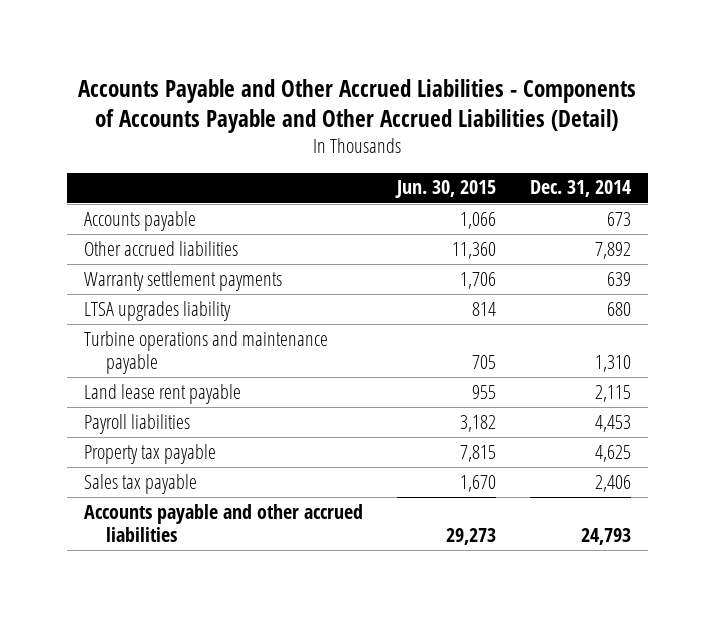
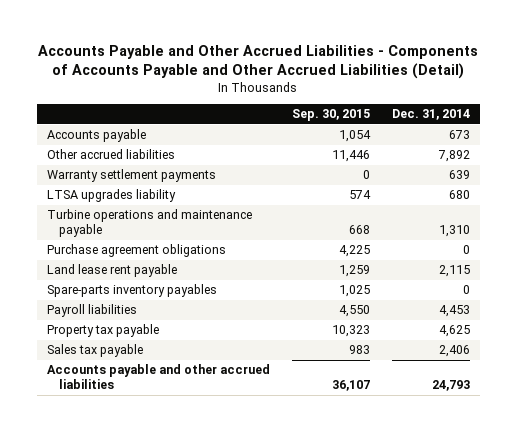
- | Jun. 30, 2015 | Dec. 31, 2014
+ | Sep. 30, 2015 | Dec. 31, 2014
+ Purchase agreement obligations | 4,225 | 0
+ Spare-parts inventory payables | 1,025 | 0

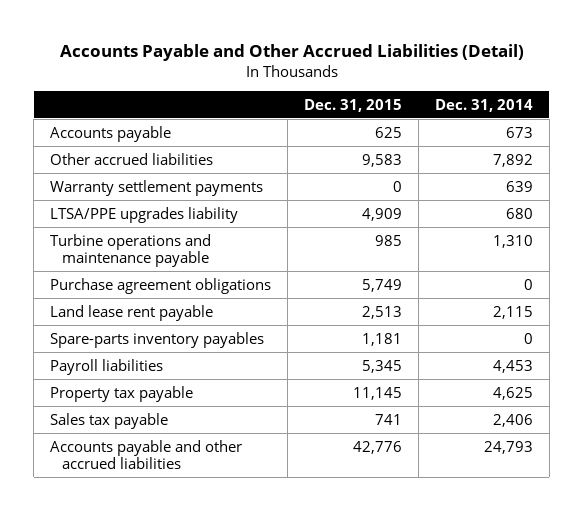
- Accounts Payable and Other Accrued Liabilities - Components of Accounts Payable and Other Accrued Liabilities (Detail)
+ Accounts Payable and Other Accrued Liabilities (Detail)
- | Sep. 30, 2015 | Dec. 31, 2014
+ | Dec. 31, 2015 | Dec. 31, 2014
- LTSA upgrades liability | 574 | 680
+ LTSA/PPE upgrades liability | 4,909 | 680

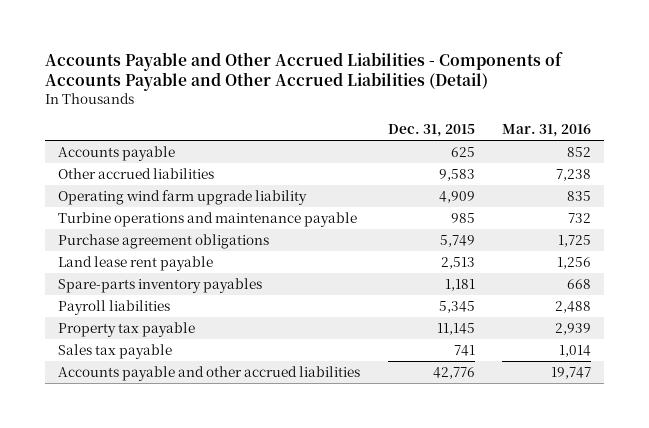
- Accounts Payable and Other Accrued Liabilities (Detail)
+ Accounts Payable and Other Accrued Liabilities - Components of Accounts Payable and Other Accrued Liabilities (Detail)
- | Dec. 31, 2015 | Dec. 31, 2014
+ | Dec. 31, 2015 | Mar. 31, 2016
- Warranty settlement payments | 0 | 639
- LTSA/PPE upgrades liability | 4,909 | 680
+ Operating wind farm upgrade liability | 4,909 | 835

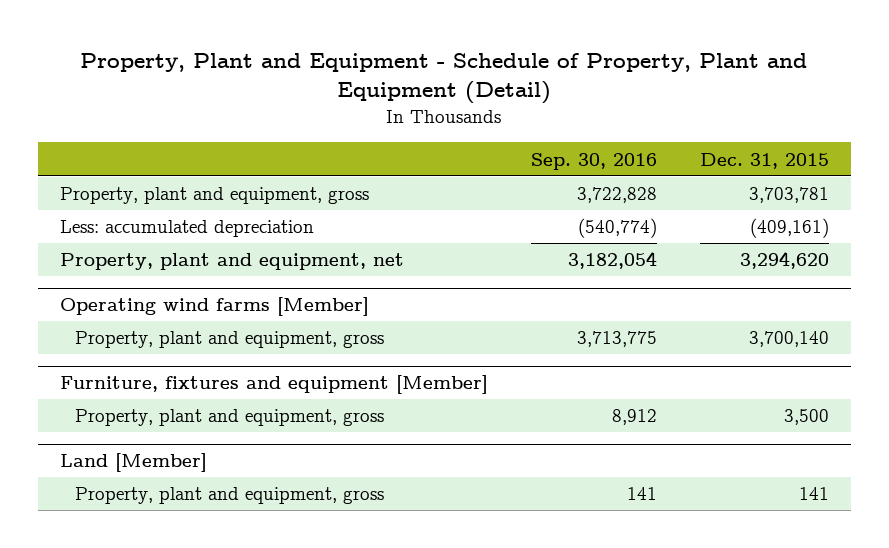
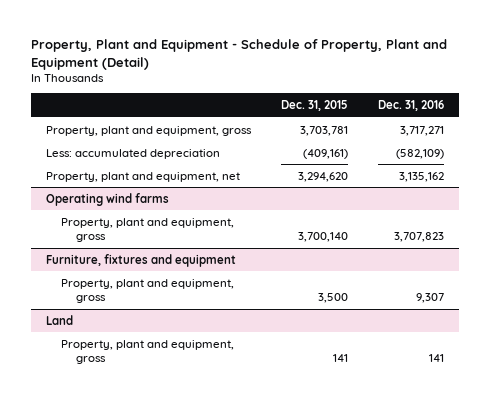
- | Sep. 30, 2016 | Dec. 31, 2015
+ | Dec. 31, 2015 | Dec. 31, 2016
- Operating wind farms [Member]
+ Operating wind farms
- Furniture, fixtures and equipment [Member]
+ Furniture, fixtures and equipment
- Land [Member]
+ Land

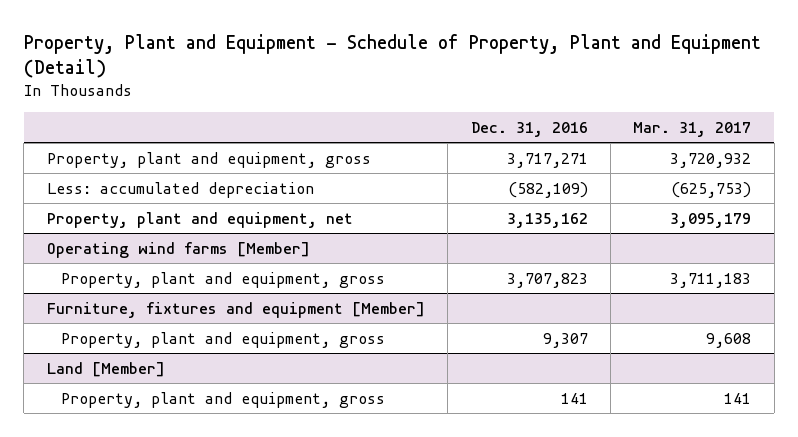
- | Dec. 31, 2015 | Dec. 31, 2016
+ | Dec. 31, 2016 | Mar. 31, 2017
- Operating wind farms
+ Operating wind farms [Member]
- Furniture, fixtures and equipment
+ Furniture, fixtures and equipment [Member]
- Land
+ Land [Member]

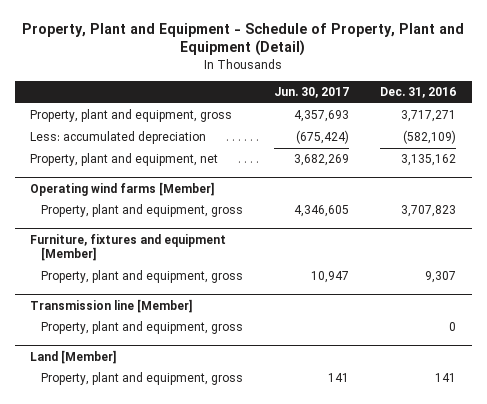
- | Dec. 31, 2016 | Mar. 31, 2017
+ | Jun. 30, 2017 | Dec. 31, 2016
+ Transmission line [Member]
+ Property, plant and equipment, gross | | 0

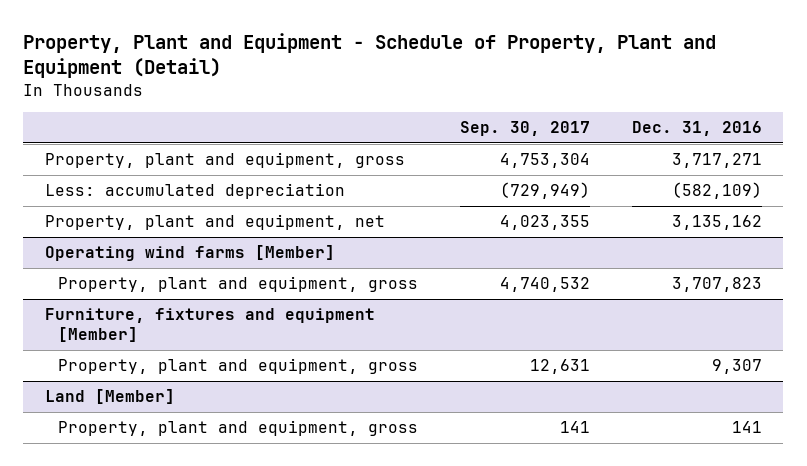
- | Jun. 30, 2017 | Dec. 31, 2016
+ | Sep. 30, 2017 | Dec. 31, 2016
- Transmission line [Member]
- Property, plant and equipment, gross | | 0

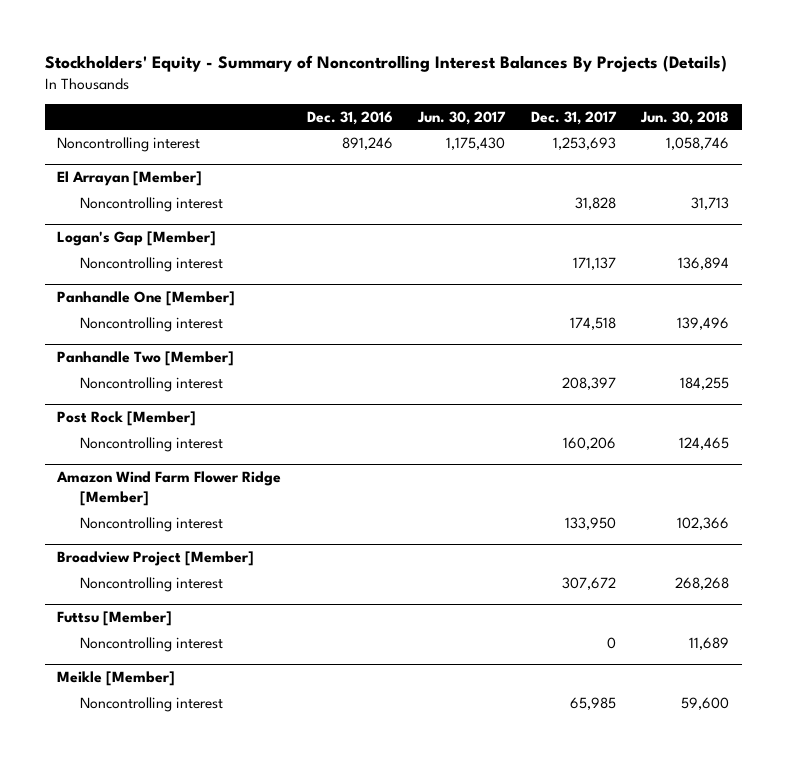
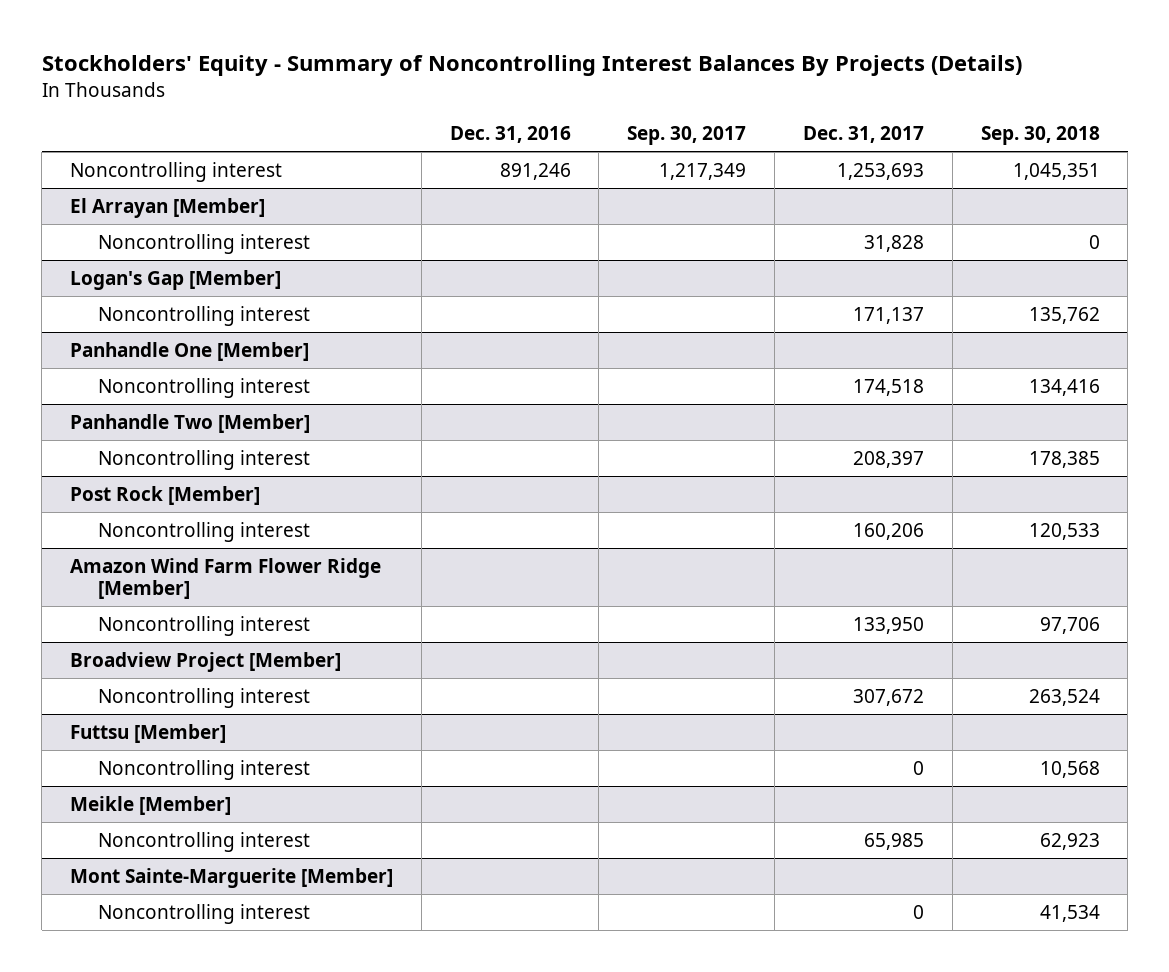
- | Dec. 31, 2016 | Jun. 30, 2017 | Dec. 31, 2017 | Jun. 30, 2018
+ | Dec. 31, 2016 | Sep. 30, 2017 | Dec. 31, 2017 | Sep. 30, 2018
+ Mont Sainte-Marguerite [Member]
+ Noncontrolling interest | | | 0 | 41,534

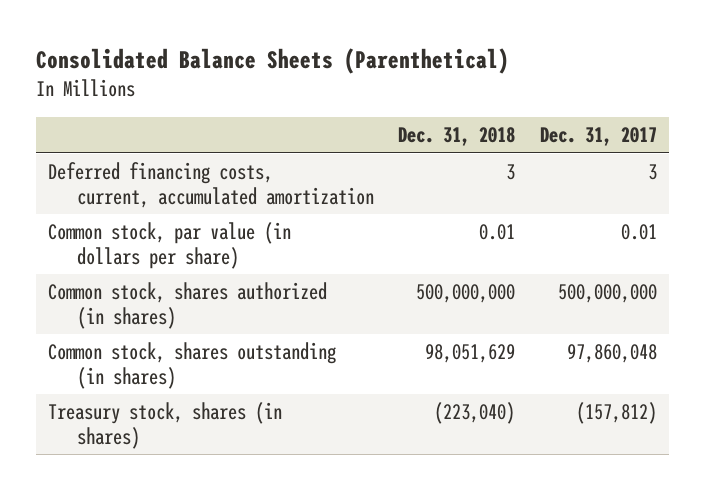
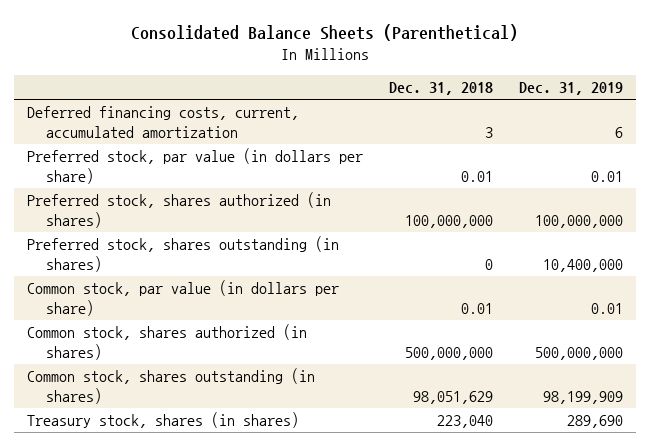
- | Dec. 31, 2018 | Dec. 31, 2017
+ | Dec. 31, 2018 | Dec. 31, 2019
+ Preferred stock, par value (in dollars per share) | 0.01 | 0.01
+ Preferred stock, shares authorized (in shares) | 100,000,000 | 100,000,000
+ Preferred stock, shares outstanding (in shares) | 0 | 10,400,000
- Treasury stock, shares (in shares) | (223,040) | (157,812)
+ Treasury stock, shares (in shares) | 223,040 | 289,690

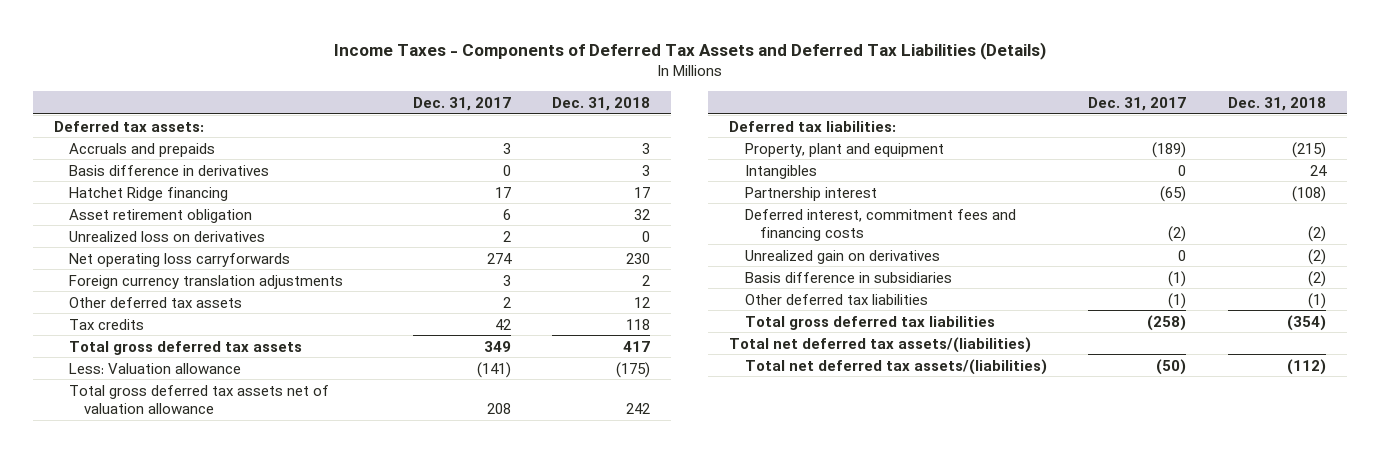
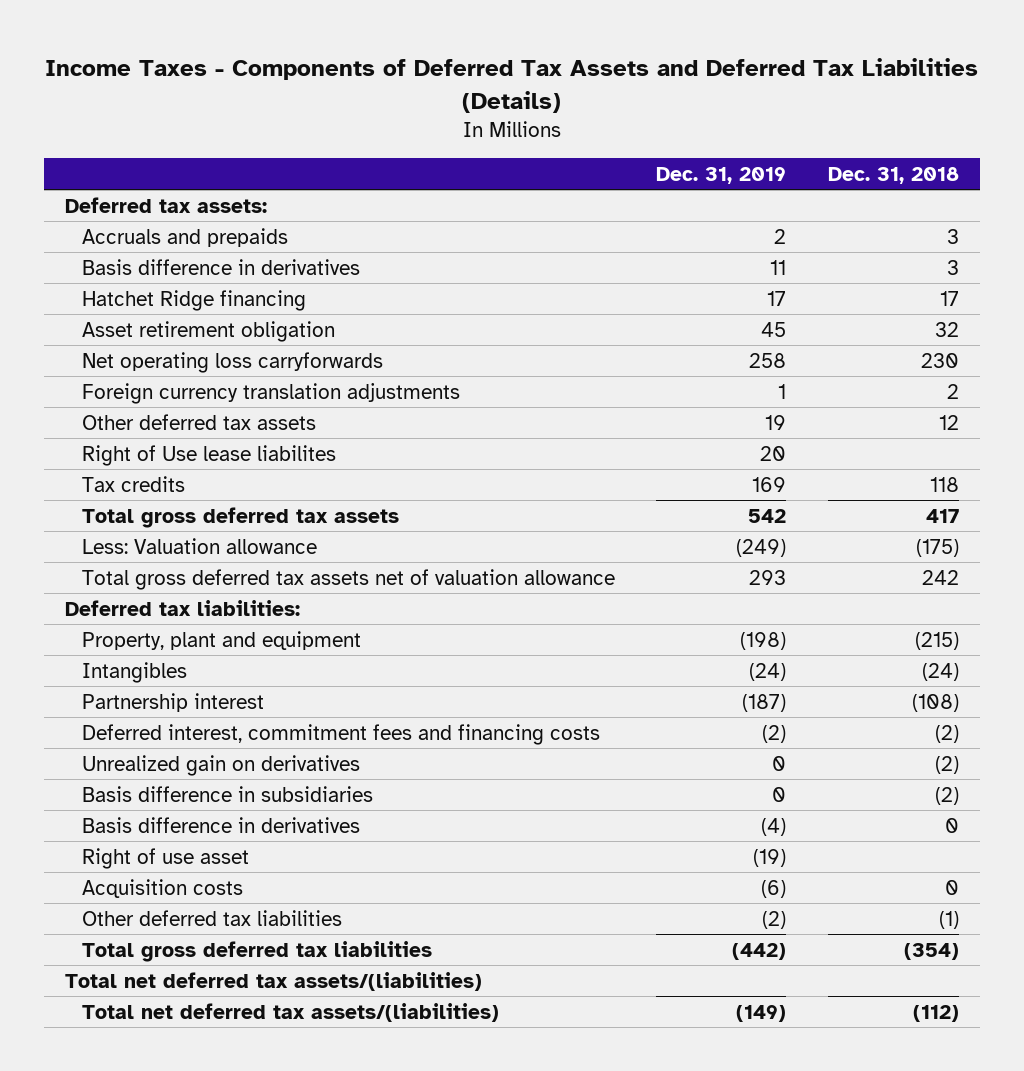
- | Dec. 31, 2017 | Dec. 31, 2018
+ | Dec. 31, 2019 | Dec. 31, 2018
- Unrealized loss on derivatives | 2 | 0
+ Right of Use lease liabilites | 20 |
- Intangibles | 0 | 24
+ Intangibles | (24) | (24)
+ Basis difference in derivatives | (4) | 0
+ Right of use asset | (19) |
+ Acquisition costs | (6) | 0

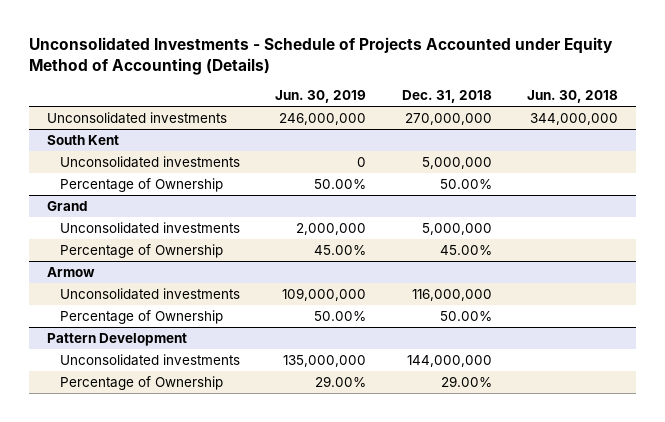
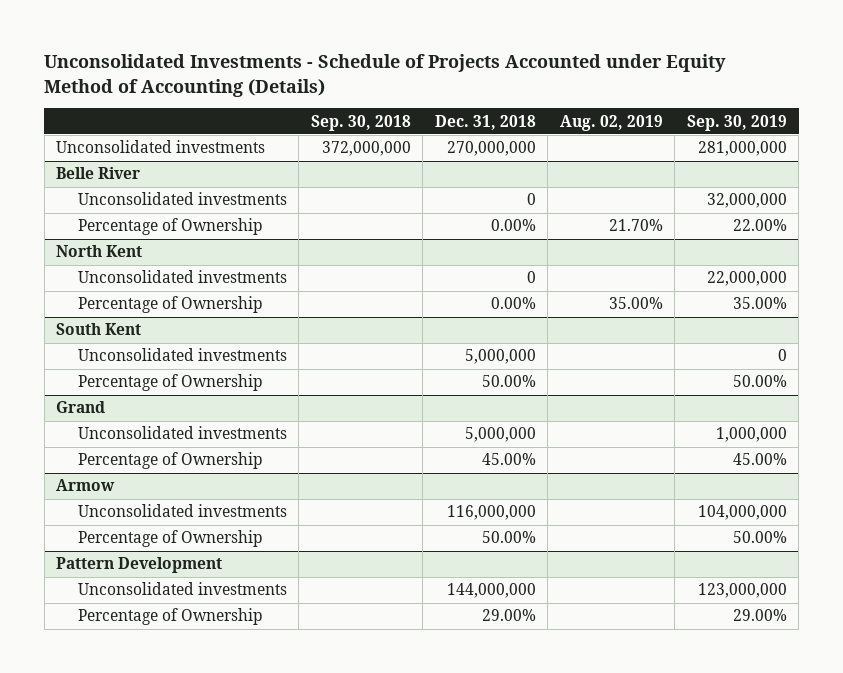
- | Jun. 30, 2019 | Dec. 31, 2018 | Jun. 30, 2018
+ | Sep. 30, 2018 | Dec. 31, 2018 | Aug. 02, 2019 | Sep. 30, 2019
+ Belle River
+ Unconsolidated investments | | 0 | | 32,000,000
+ Percentage of Ownership | | 0.00% | 21.70% | 22.00%
+ North Kent
+ Unconsolidated investments | | 0 | | 22,000,000
+ Percentage of Ownership | | 0.00% | 35.00% | 35.00%

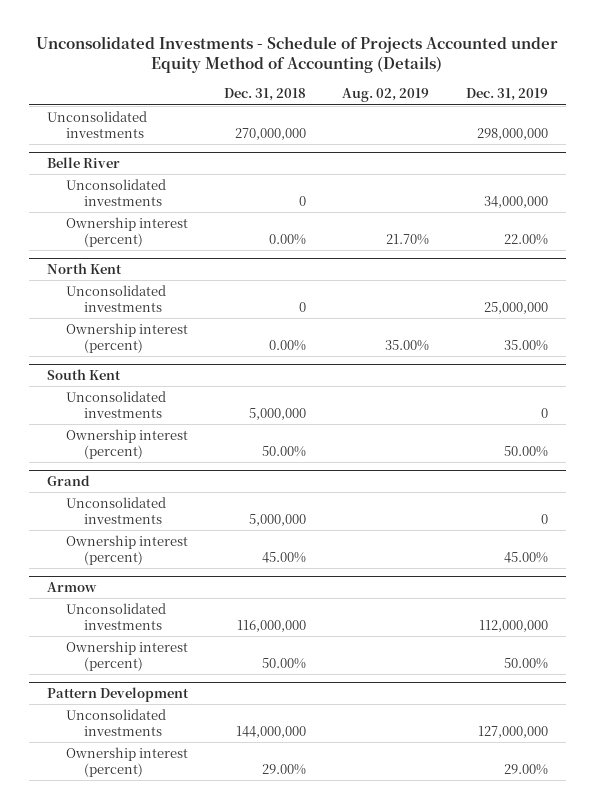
- | Sep. 30, 2018 | Dec. 31, 2018 | Aug. 02, 2019 | Sep. 30, 2019
+ | Dec. 31, 2018 | Aug. 02, 2019 | Dec. 31, 2019
@ Belle River
- Percentage of Ownership | | 0.00% | 21.70% | 22.00%
+ Ownership interest (percent) | 0.00% | 21.70% | 22.00%
@ North Kent
- Percentage of Ownership | | 0.00% | 35.00% | 35.00%
+ Ownership interest (percent) | 0.00% | 35.00% | 35.00%
@ South Kent
- Percentage of Ownership | | 50.00% | | 50.00%
+ Ownership interest (percent) | 50.00% | | 50.00%
@ Grand
- Percentage of Ownership | | 45.00% | | 45.00%
+ Ownership interest (percent) | 45.00% | | 45.00%
@ Armow
- Percentage of Ownership | | 50.00% | | 50.00%
+ Ownership interest (percent) | 50.00% | | 50.00%
@ Pattern Development
- Percentage of Ownership | | 29.00% | | 29.00%
+ Ownership interest (percent) | 29.00% | | 29.00%

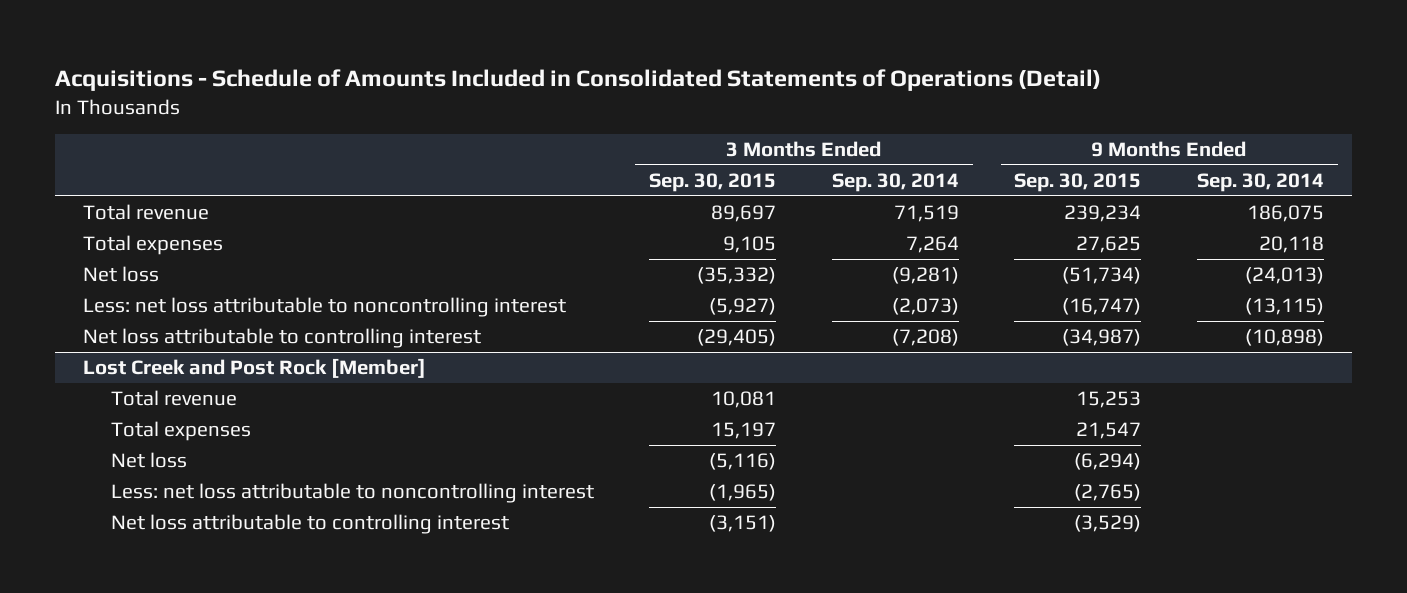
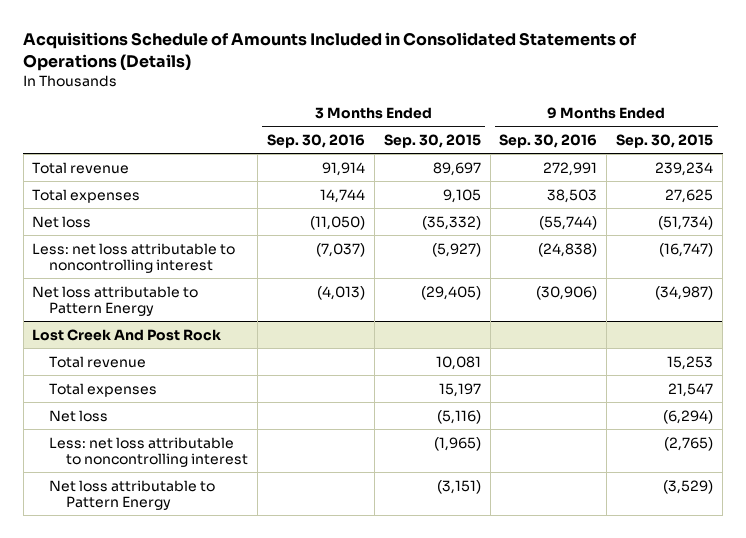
- Acquisitions - Schedule of Amounts Included in Consolidated Statements of Operations (Detail)
+ Acquisitions Schedule of Amounts Included in Consolidated Statements of Operations (Details)
- | 3 Months Ended Sep. 30, 2015 | 3 Months Ended Sep. 30, 2014 | 9 Months Ended Sep. 30, 2015 | 9 Months Ended Sep. 30, 2014
+ | 3 Months Ended Sep. 30, 2016 | 3 Months Ended Sep. 30, 2015 | 9 Months Ended Sep. 30, 2016 | 9 Months Ended Sep. 30, 2015
- Net loss attributable to controlling interest | (29,405) | (7,208) | (34,987) | (10,898)
- Lost Creek and Post Rock [Member]
+ Net loss attributable to Pattern Energy | (4,013) | (29,405) | (30,906) | (34,987)
+ Lost Creek And Post Rock
- Net loss attributable to controlling interest | (3,151) | | (3,529) |
+ Net loss attributable to Pattern Energy | | (3,151) | | (3,529)

